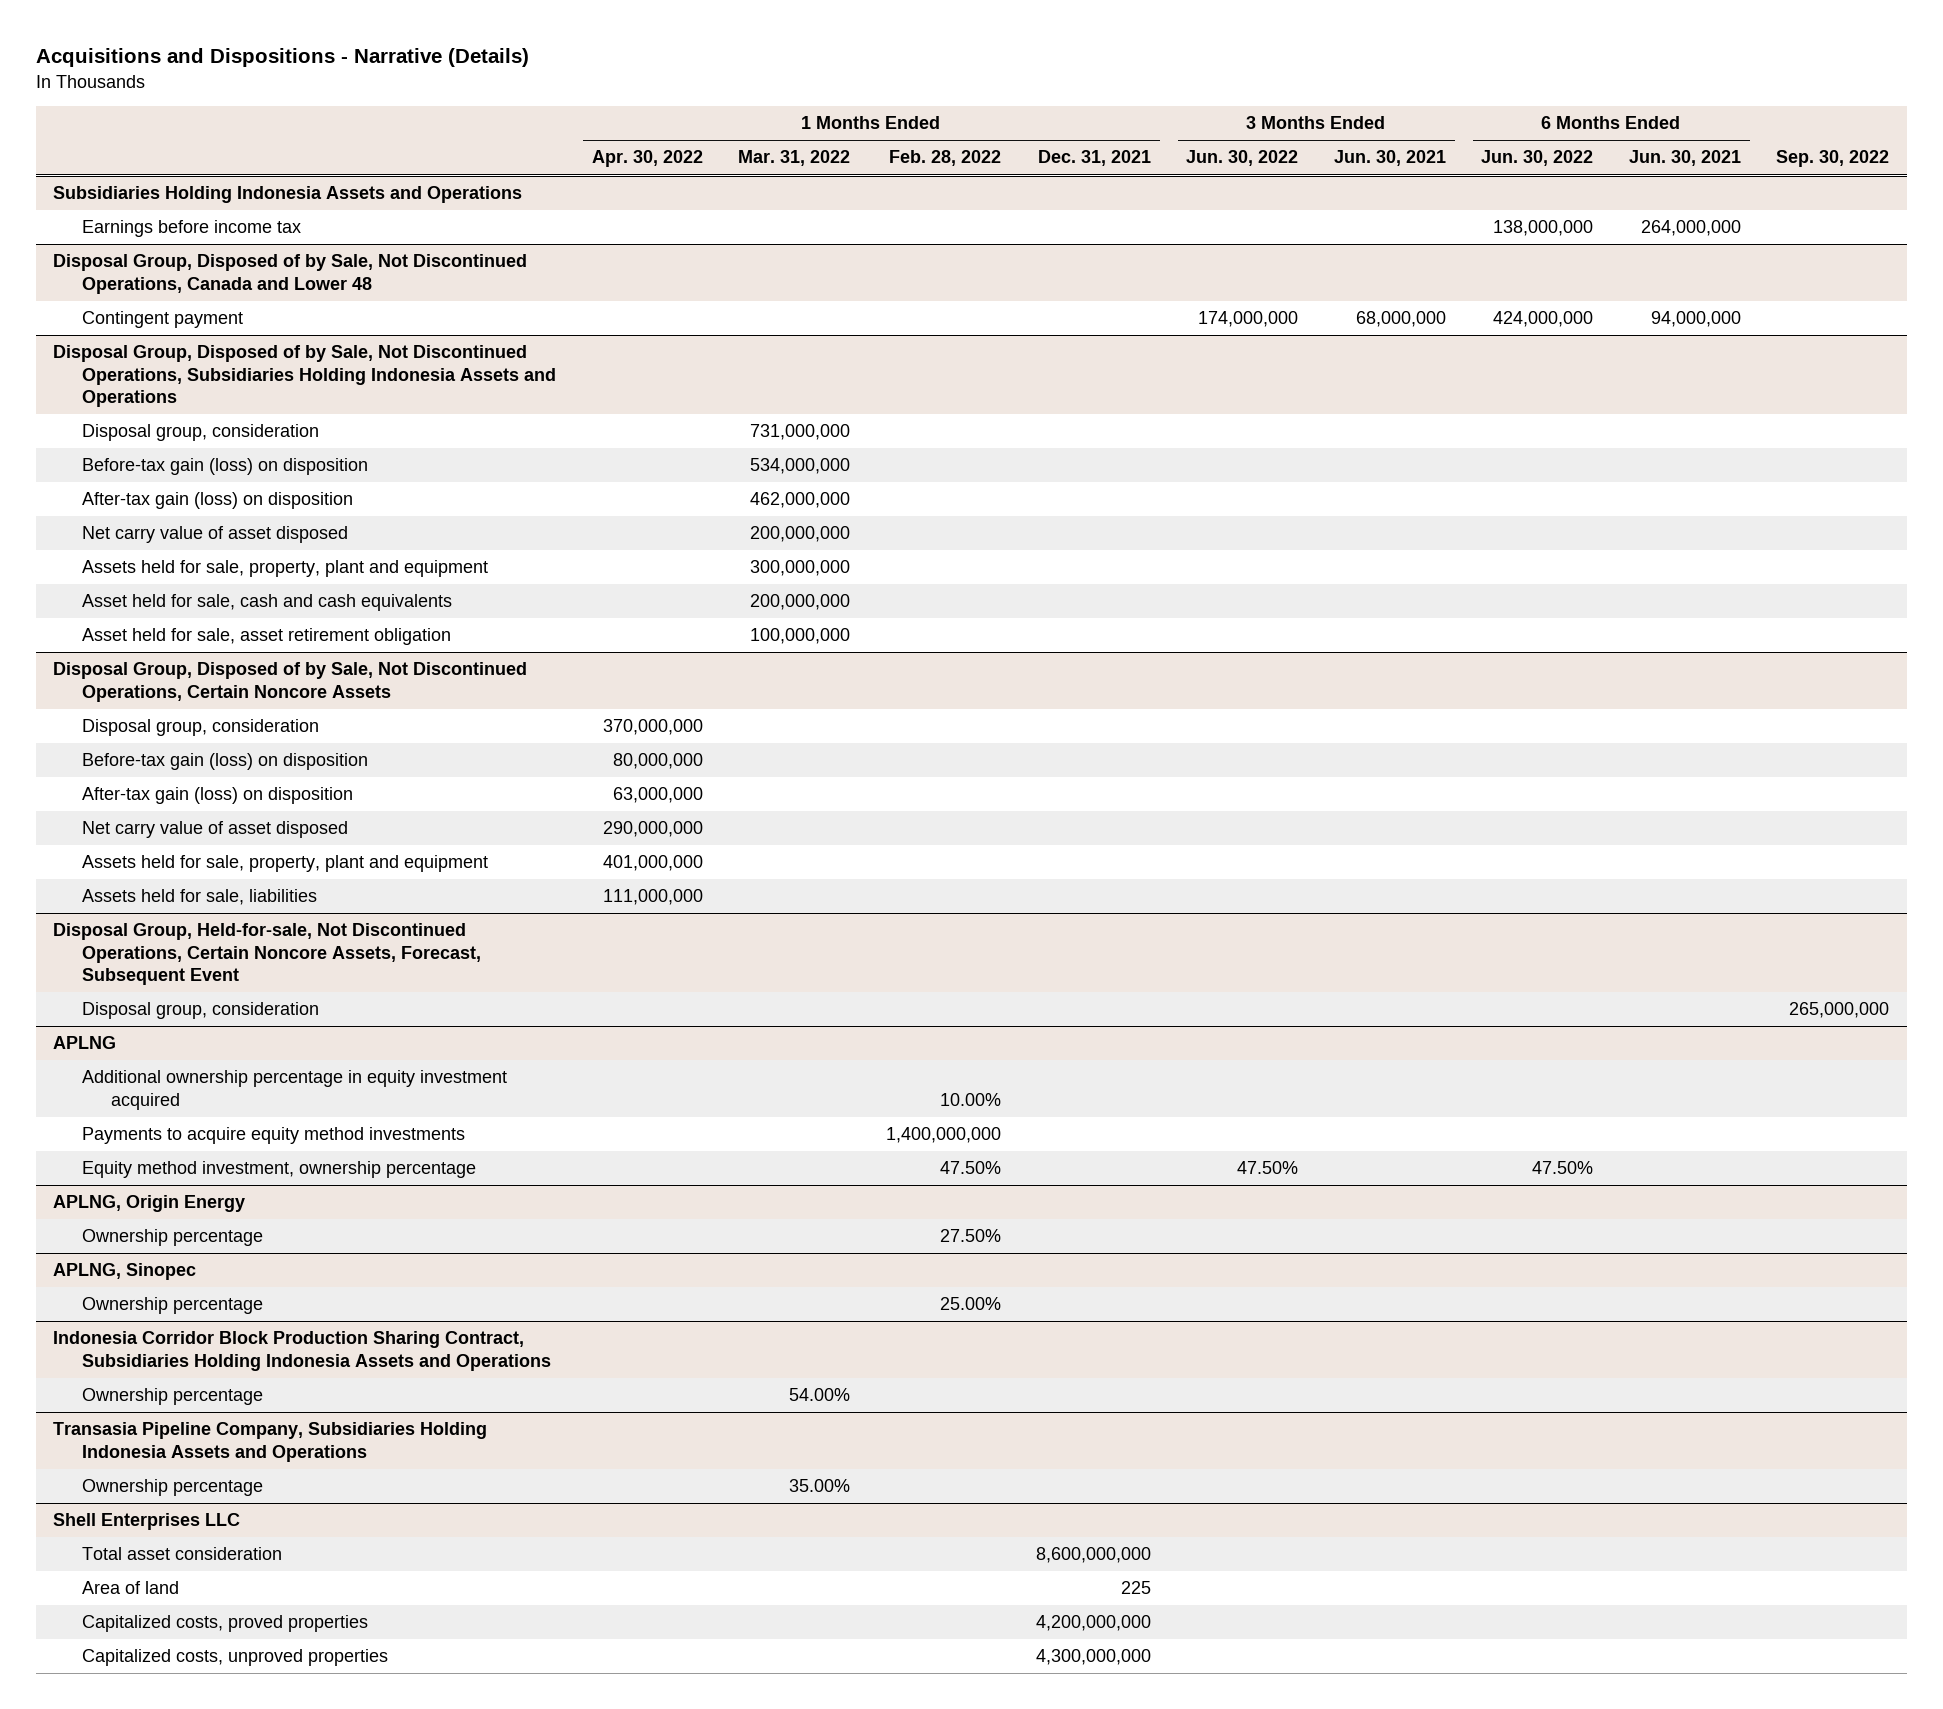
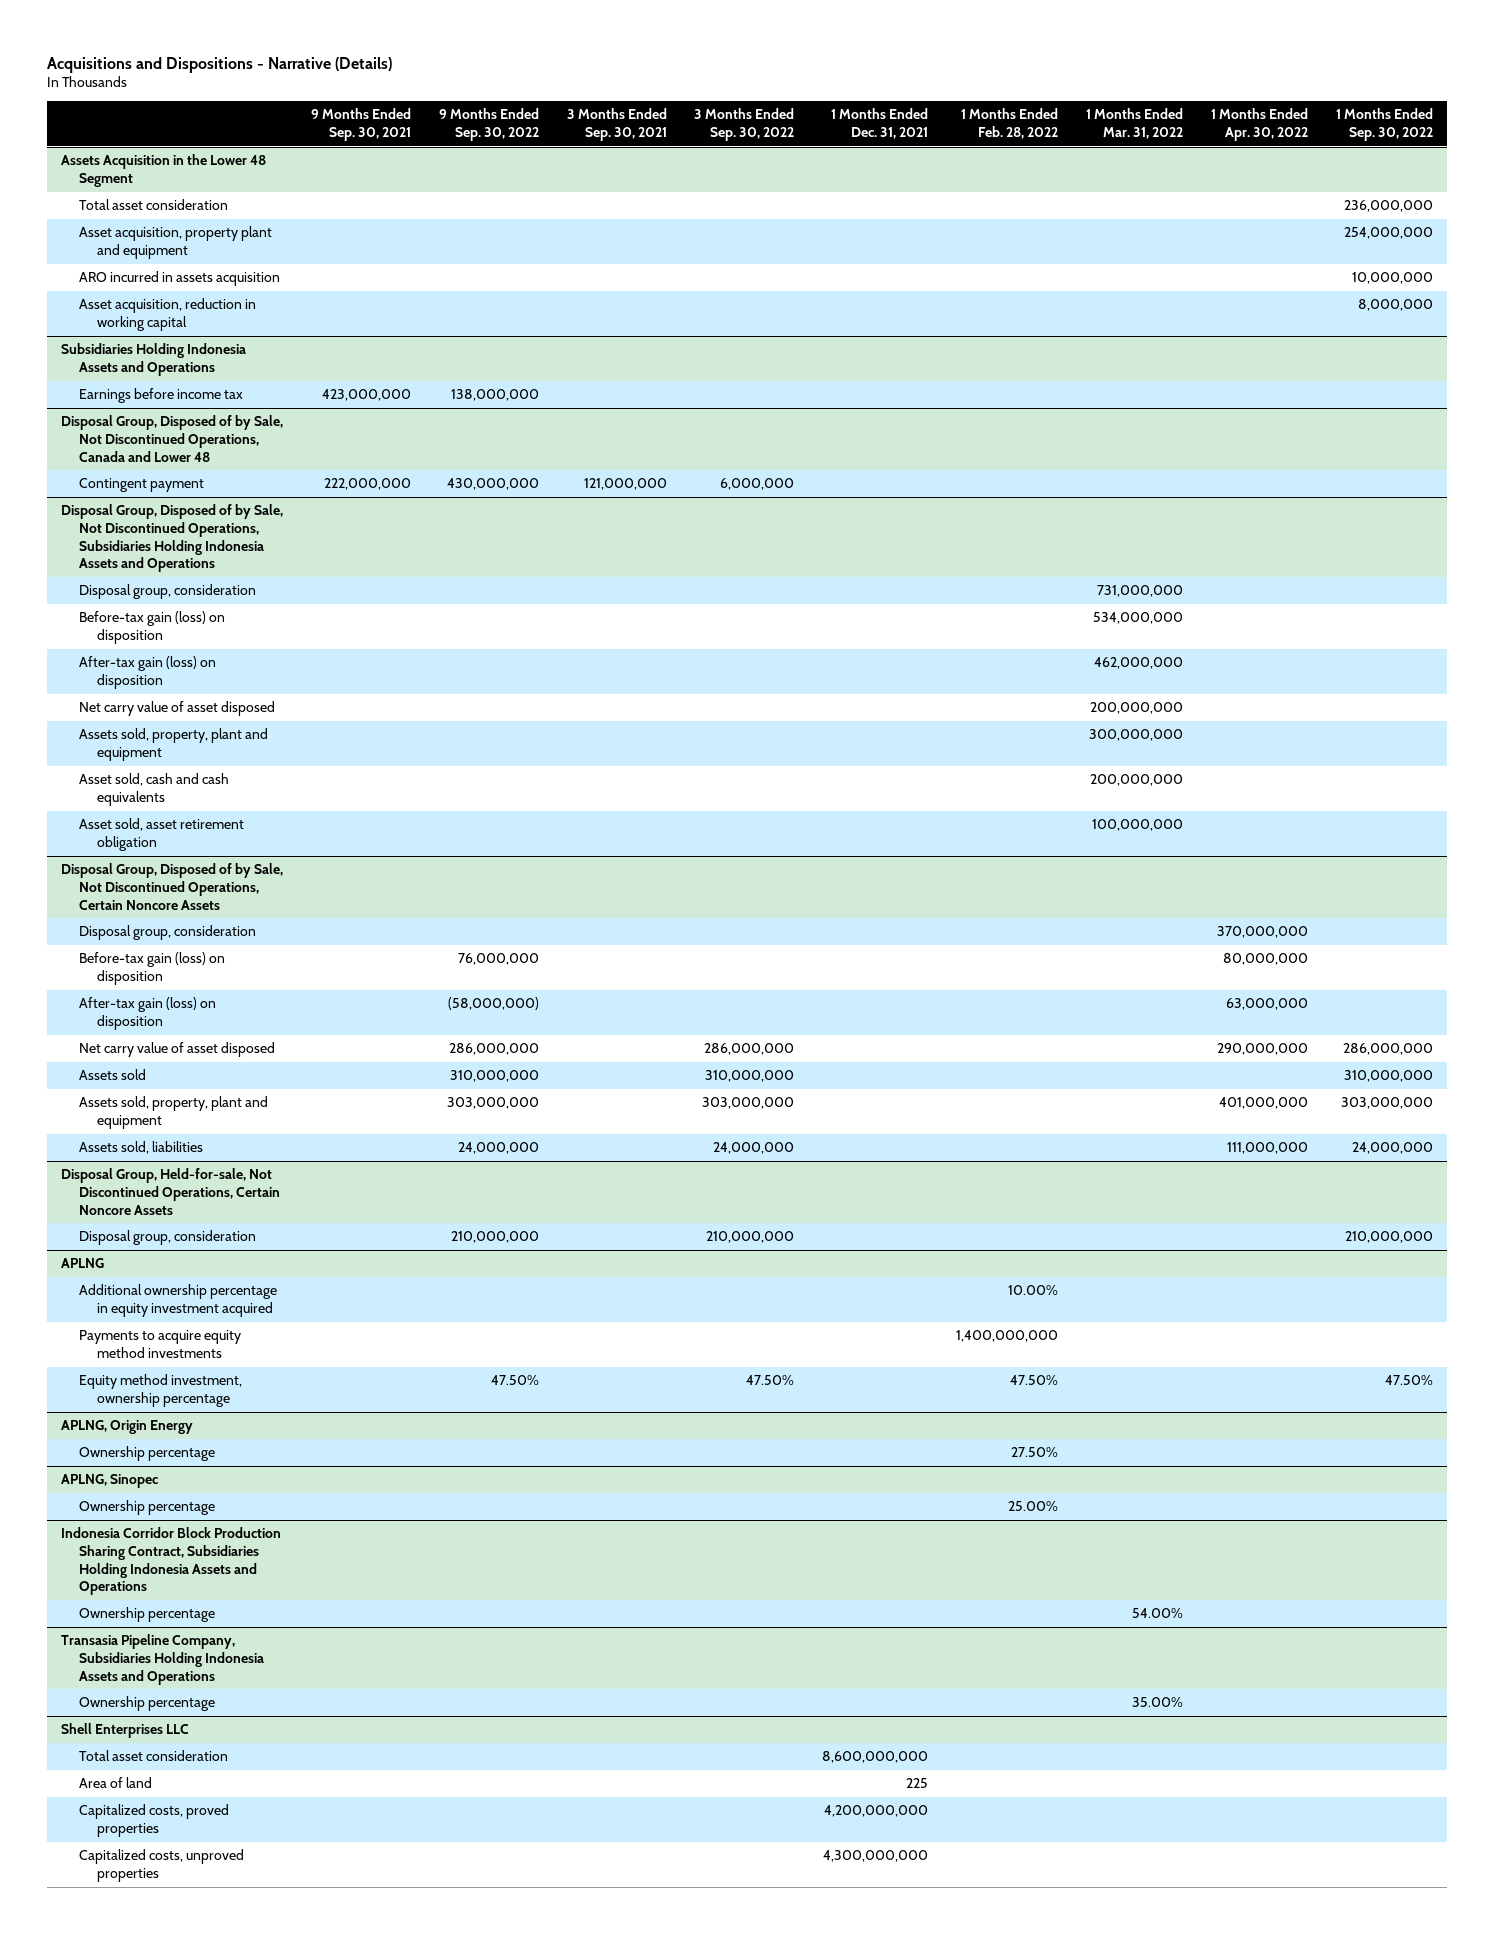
- | 1 Months Ended Apr. 30, 2022 | 1 Months Ended Mar. 31, 2022 | 1 Months Ended Feb. 28, 2022 | 1 Months Ended Dec. 31, 2021 | 3 Months Ended Jun. 30, 2022 | 3 Months Ended Jun. 30, 2021 | 6 Months Ended Jun. 30, 2022 | 6 Months Ended Jun. 30, 2021 | Sep. 30, 2022
+ | 9 Months Ended Sep. 30, 2021 | 9 Months Ended Sep. 30, 2022 | 3 Months Ended Sep. 30, 2021 | 3 Months Ended Sep. 30, 2022 | 1 Months Ended Dec. 31, 2021 | 1 Months Ended Feb. 28, 2022 | 1 Months Ended Mar. 31, 2022 | 1 Months Ended Apr. 30, 2022 | 1 Months Ended Sep. 30, 2022
+ Assets Acquisition in the Lower 48 Segment
+ Total asset consideration | | | | | | | | | 236,000,000
+ Asset acquisition, property plant and equipment | | | | | | | | | 254,000,000
+ ARO incurred in assets acquisition | | | | | | | | | 10,000,000
+ Asset acquisition, reduction in working capital | | | | | | | | | 8,000,000
@ Disposal Group, Disposed of by Sale, Not Discontinued Operations, Subsidiaries Holding Indonesia Assets and Operations
- Assets held for sale, property, plant and equipment | | 300,000,000 | | | | | | |
- Asset held for sale, cash and cash equivalents | | 200,000,000 | | | | | | |
- Asset held for sale, asset retirement obligation | | 100,000,000 | | | | | | |
+ Assets sold, property, plant and equipment | | | | | | | 300,000,000 | |
+ Asset sold, cash and cash equivalents | | | | | | | 200,000,000 | |
+ Asset sold, asset retirement obligation | | | | | | | 100,000,000 | |
@ Disposal Group, Disposed of by Sale, Not Discontinued Operations, Certain Noncore Assets
- Assets held for sale, property, plant and equipment | 401,000,000 | | | | | | | |
- Assets held for sale, liabilities | 111,000,000 | | | | | | | |
- Disposal Group, Held-for-sale, Not Discontinued Operations, Certain Noncore Assets, Forecast, Subsequent Event
@ Disposal Group, Disposed of by Sale, Not Discontinued Operations, Certain Noncore Assets
+ Assets sold | | 310,000,000 | | 310,000,000 | | | | | 310,000,000
+ Assets sold, property, plant and equipment | | 303,000,000 | | 303,000,000 | | | | 401,000,000 | 303,000,000
+ Assets sold, liabilities | | 24,000,000 | | 24,000,000 | | | | 111,000,000 | 24,000,000
+ Disposal Group, Held-for-sale, Not Discontinued Operations, Certain Noncore Assets

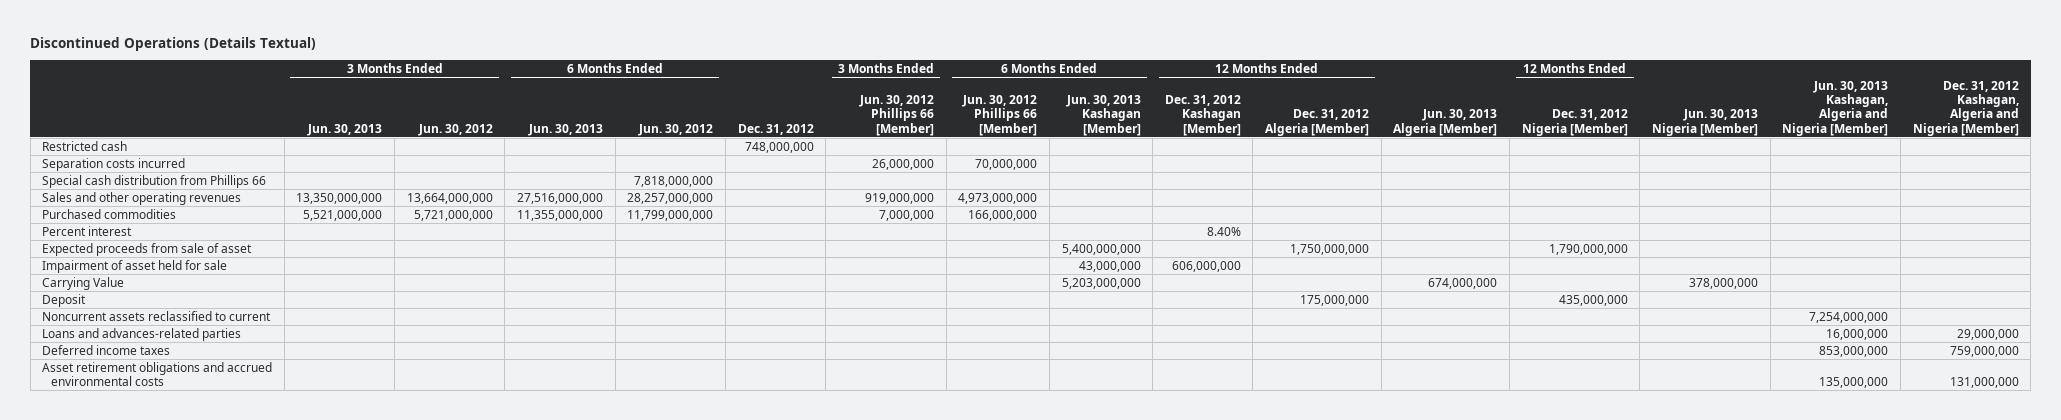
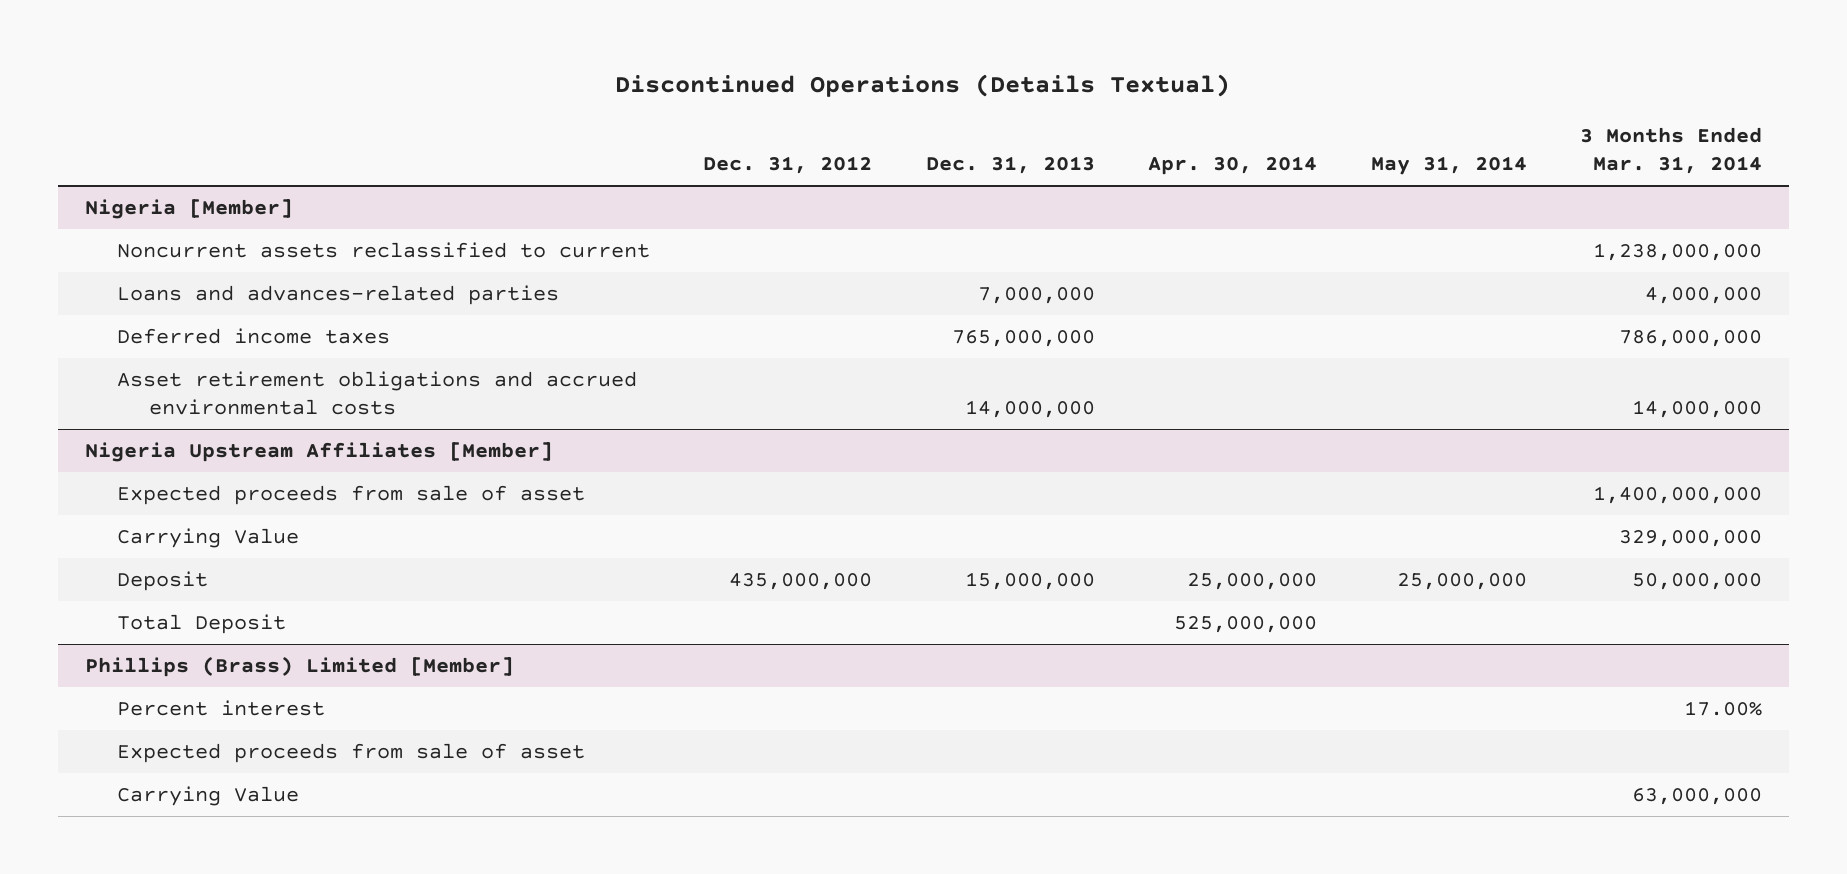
- | 3 Months Ended Jun. 30, 2013 | 3 Months Ended Jun. 30, 2012 | 6 Months Ended Jun. 30, 2013 | 6 Months Ended Jun. 30, 2012 | Dec. 31, 2012 | 3 Months Ended Jun. 30, 2012 Phillips 66 [Member] | 6 Months Ended Jun. 30, 2012 Phillips 66 [Member] | 6 Months Ended Jun. 30, 2013 Kashagan [Member] | 12 Months Ended Dec. 31, 2012 Kashagan [Member] | 12 Months Ended Dec. 31, 2012 Algeria [Member] | Jun. 30, 2013 Algeria [Member] | 12 Months Ended Dec. 31, 2012 Nigeria [Member] | Jun. 30, 2013 Nigeria [Member] | Jun. 30, 2013 Kashagan, Algeria and Nigeria [Member] | Dec. 31, 2012 Kashagan, Algeria and Nigeria [Member]
+ | Dec. 31, 2012 | Dec. 31, 2013 | Apr. 30, 2014 | May 31, 2014 | 3 Months Ended Mar. 31, 2014
- Restricted cash | | | | | 748,000,000 | | | | | | | | | |
- Separation costs incurred | | | | | | 26,000,000 | 70,000,000 | | | | | | | |
- Special cash distribution from Phillips 66 | | | | 7,818,000,000 | | | | | | | | | | |
- Sales and other operating revenues | 13,350,000,000 | 13,664,000,000 | 27,516,000,000 | 28,257,000,000 | | 919,000,000 | 4,973,000,000 | | | | | | | |
- Purchased commodities | 5,521,000,000 | 5,721,000,000 | 11,355,000,000 | 11,799,000,000 | | 7,000,000 | 166,000,000 | | | | | | | |
- Percent interest | | | | | | | | | 8.40% | | | | | |
- Expected proceeds from sale of asset | | | | | | | | 5,400,000,000 | | 1,750,000,000 | | 1,790,000,000 | | |
- Impairment of asset held for sale | | | | | | | | 43,000,000 | 606,000,000 | | | | | |
- Carrying Value | | | | | | | | 5,203,000,000 | | | 674,000,000 | | 378,000,000 | |
- Deposit | | | | | | | | | | 175,000,000 | | 435,000,000 | | |
- Noncurrent assets reclassified to current | | | | | | | | | | | | | | 7,254,000,000 |
- Loans and advances-related parties | | | | | | | | | | | | | | 16,000,000 | 29,000,000
- Deferred income taxes | | | | | | | | | | | | | | 853,000,000 | 759,000,000
- Asset retirement obligations and accrued environmental costs | | | | | | | | | | | | | | 135,000,000 | 131,000,000
+ Nigeria [Member]
+ Noncurrent assets reclassified to current | | | | | 1,238,000,000
+ Loans and advances-related parties | | 7,000,000 | | | 4,000,000
+ Deferred income taxes | | 765,000,000 | | | 786,000,000
+ Asset retirement obligations and accrued environmental costs | | 14,000,000 | | | 14,000,000
+ Nigeria Upstream Affiliates [Member]
+ Expected proceeds from sale of asset | | | | | 1,400,000,000
+ Carrying Value | | | | | 329,000,000
+ Deposit | 435,000,000 | 15,000,000 | 25,000,000 | 25,000,000 | 50,000,000
+ Total Deposit | | | 525,000,000 | |
+ Phillips (Brass) Limited [Member]
+ Percent interest | | | | | 17.00%
+ Expected proceeds from sale of asset
+ Carrying Value | | | | | 63,000,000

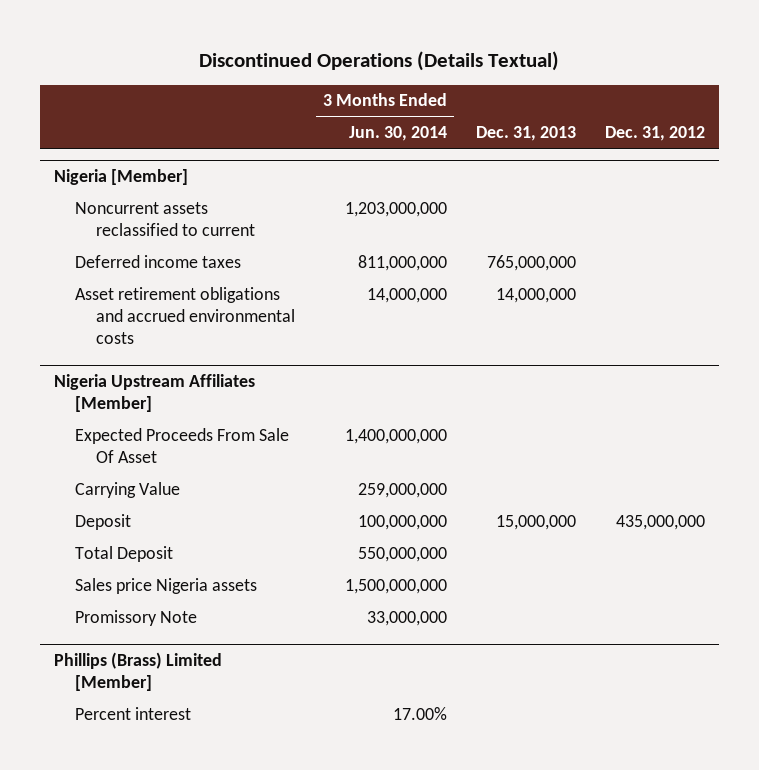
- | Dec. 31, 2012 | Dec. 31, 2013 | Apr. 30, 2014 | May 31, 2014 | 3 Months Ended Mar. 31, 2014
+ | 3 Months Ended Jun. 30, 2014 | Dec. 31, 2013 | Dec. 31, 2012
@ Nigeria [Member]
- Loans and advances-related parties | | 7,000,000 | | | 4,000,000
@ Nigeria Upstream Affiliates [Member]
- Expected proceeds from sale of asset | | | | | 1,400,000,000
+ Expected Proceeds From Sale Of Asset | 1,400,000,000 | |
+ Sales price Nigeria assets | 1,500,000,000 | |
+ Promissory Note | 33,000,000 | |
@ Phillips (Brass) Limited [Member]
- Expected proceeds from sale of asset
- Carrying Value | | | | | 63,000,000

